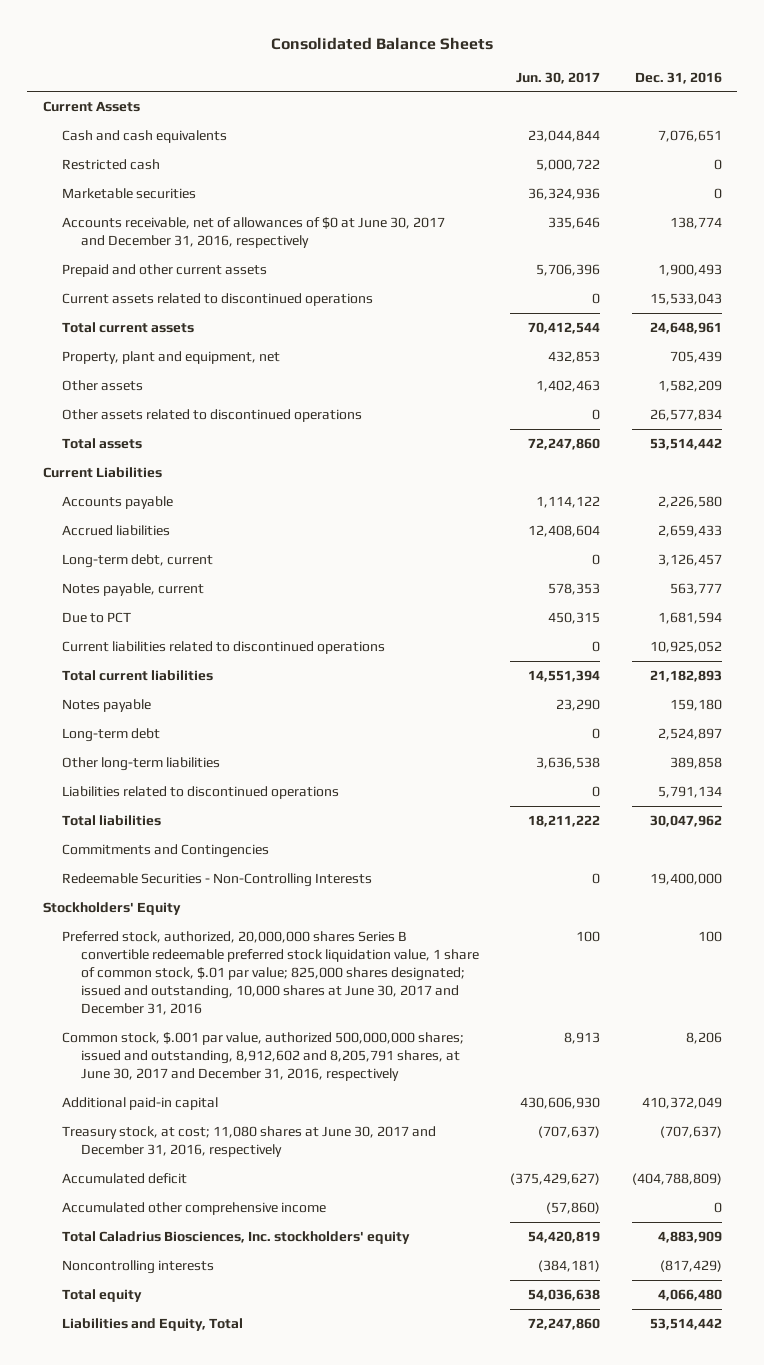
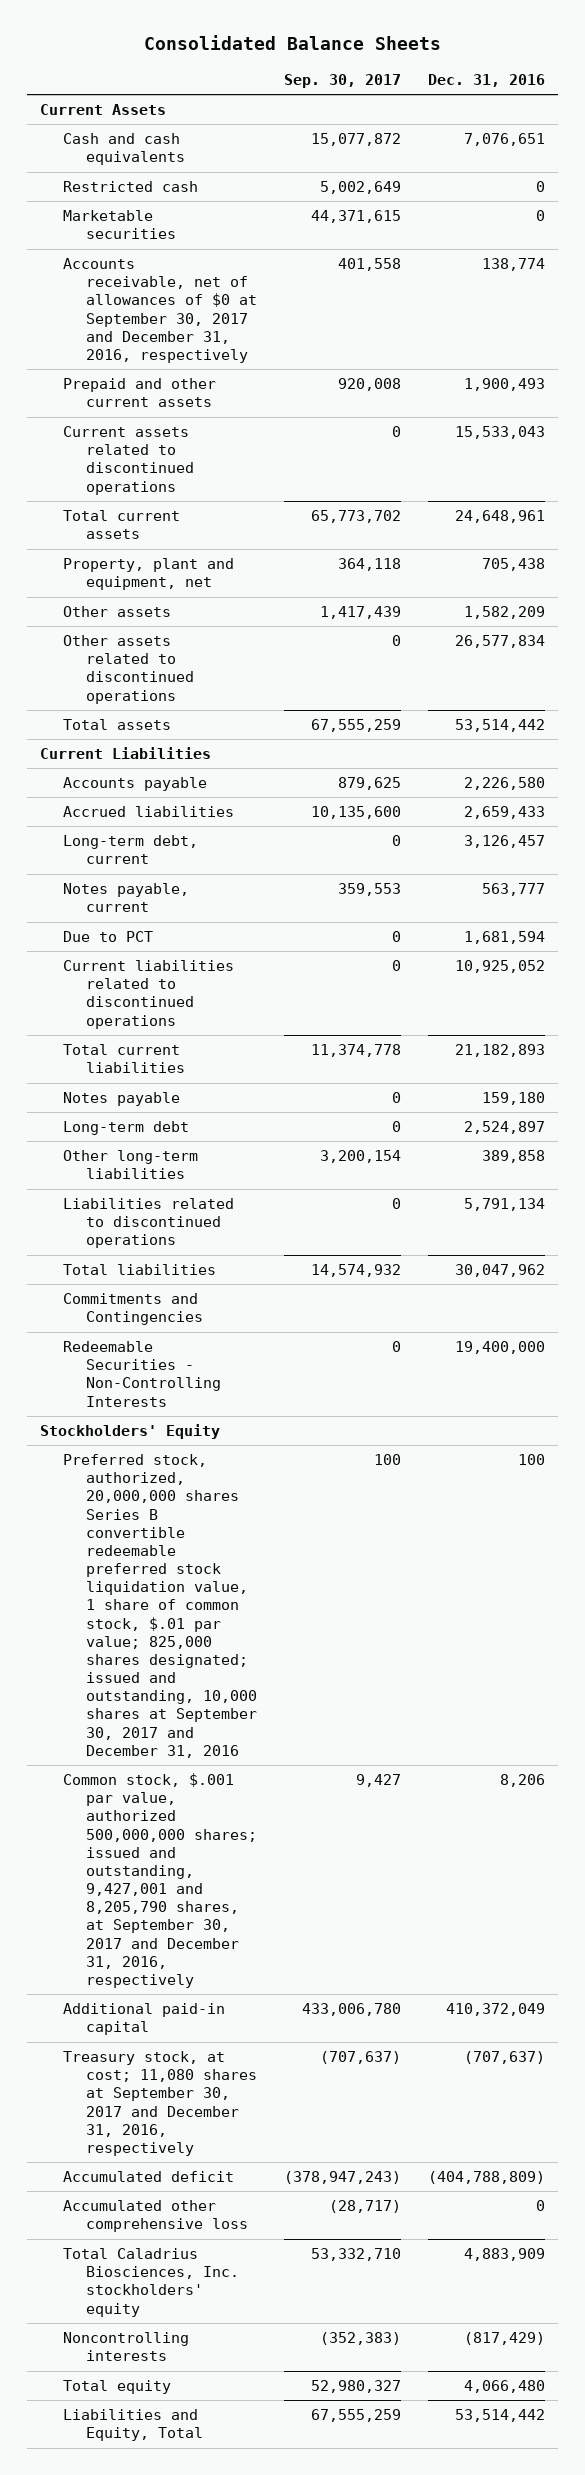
- | Jun. 30, 2017 | Dec. 31, 2016
+ | Sep. 30, 2017 | Dec. 31, 2016
- Accounts receivable, net of allowances of $0 at June 30, 2017 and December 31, 2016, respectively | 335,646 | 138,774
+ Accounts receivable, net of allowances of $0 at September 30, 2017 and December 31, 2016, respectively | 401,558 | 138,774
- Property, plant and equipment, net | 432,853 | 705,439
+ Property, plant and equipment, net | 364,118 | 705,438
- Preferred stock, authorized, 20,000,000 shares Series B convertible redeemable preferred stock liquidation value, 1 share of common stock, $.01 par value; 825,000 shares designated; issued and outstanding, 10,000 shares at June 30, 2017 and December 31, 2016 | 100 | 100
- Common stock, $.001 par value, authorized 500,000,000 shares; issued and outstanding, 8,912,602 and 8,205,791 shares, at June 30, 2017 and December 31, 2016, respectively | 8,913 | 8,206
+ Preferred stock, authorized, 20,000,000 shares Series B convertible redeemable preferred stock liquidation value, 1 share of common stock, $.01 par value; 825,000 shares designated; issued and outstanding, 10,000 shares at September 30, 2017 and December 31, 2016 | 100 | 100
+ Common stock, $.001 par value, authorized 500,000,000 shares; issued and outstanding, 9,427,001 and 8,205,790 shares, at September 30, 2017 and December 31, 2016, respectively | 9,427 | 8,206
- Treasury stock, at cost; 11,080 shares at June 30, 2017 and December 31, 2016, respectively | (707,637) | (707,637)
+ Treasury stock, at cost; 11,080 shares at September 30, 2017 and December 31, 2016, respectively | (707,637) | (707,637)
- Accumulated other comprehensive income | (57,860) | 0
+ Accumulated other comprehensive loss | (28,717) | 0

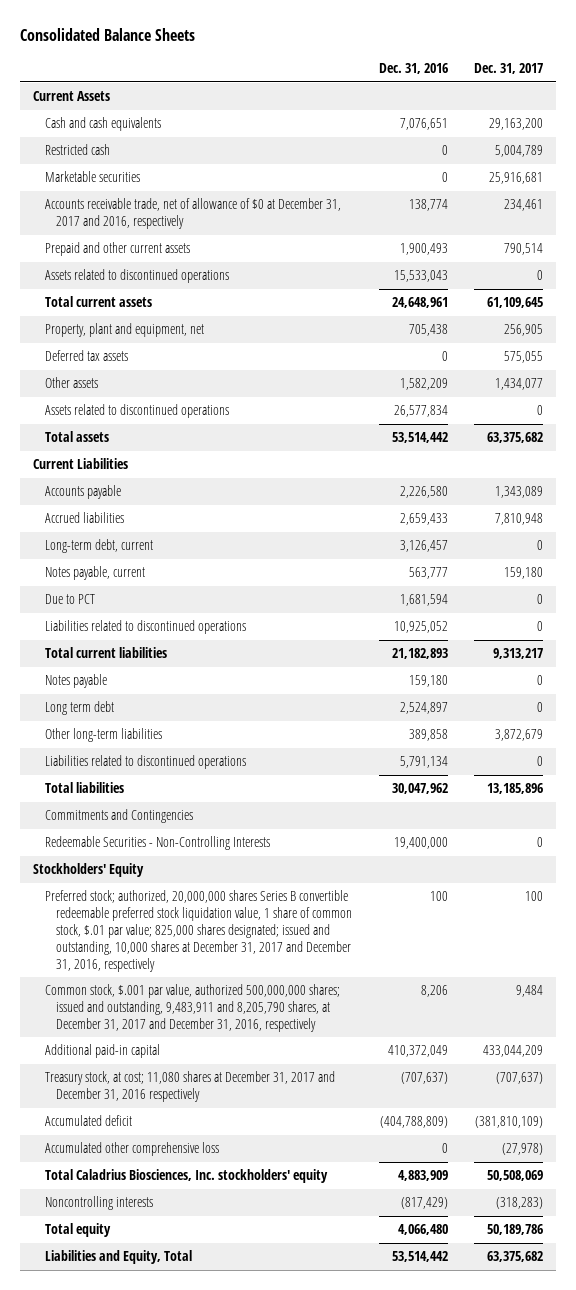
- | Sep. 30, 2017 | Dec. 31, 2016
+ | Dec. 31, 2016 | Dec. 31, 2017
- Accounts receivable, net of allowances of $0 at September 30, 2017 and December 31, 2016, respectively | 401,558 | 138,774
+ Accounts receivable trade, net of allowance of $0 at December 31, 2017 and 2016, respectively | 138,774 | 234,461
- Current assets related to discontinued operations | 0 | 15,533,043
+ Assets related to discontinued operations | 15,533,043 | 0
+ Deferred tax assets | 0 | 575,055
- Other assets related to discontinued operations | 0 | 26,577,834
+ Assets related to discontinued operations | 26,577,834 | 0
- Current liabilities related to discontinued operations | 0 | 10,925,052
+ Liabilities related to discontinued operations | 10,925,052 | 0
- Long-term debt | 0 | 2,524,897
+ Long term debt | 2,524,897 | 0
- Preferred stock, authorized, 20,000,000 shares Series B convertible redeemable preferred stock liquidation value, 1 share of common stock, $.01 par value; 825,000 shares designated; issued and outstanding, 10,000 shares at September 30, 2017 and December 31, 2016 | 100 | 100
- Common stock, $.001 par value, authorized 500,000,000 shares; issued and outstanding, 9,427,001 and 8,205,790 shares, at September 30, 2017 and December 31, 2016, respectively | 9,427 | 8,206
+ Preferred stock; authorized, 20,000,000 shares Series B convertible redeemable preferred stock liquidation value, 1 share of common stock, $.01 par value; 825,000 shares designated; issued and outstanding, 10,000 shares at December 31, 2017 and December 31, 2016, respectively | 100 | 100
+ Common stock, $.001 par value, authorized 500,000,000 shares; issued and outstanding, 9,483,911 and 8,205,790 shares, at December 31, 2017 and December 31, 2016, respectively | 8,206 | 9,484
- Treasury stock, at cost; 11,080 shares at September 30, 2017 and December 31, 2016, respectively | (707,637) | (707,637)
+ Treasury stock, at cost; 11,080 shares at December 31, 2017 and December 31, 2016 respectively | (707,637) | (707,637)

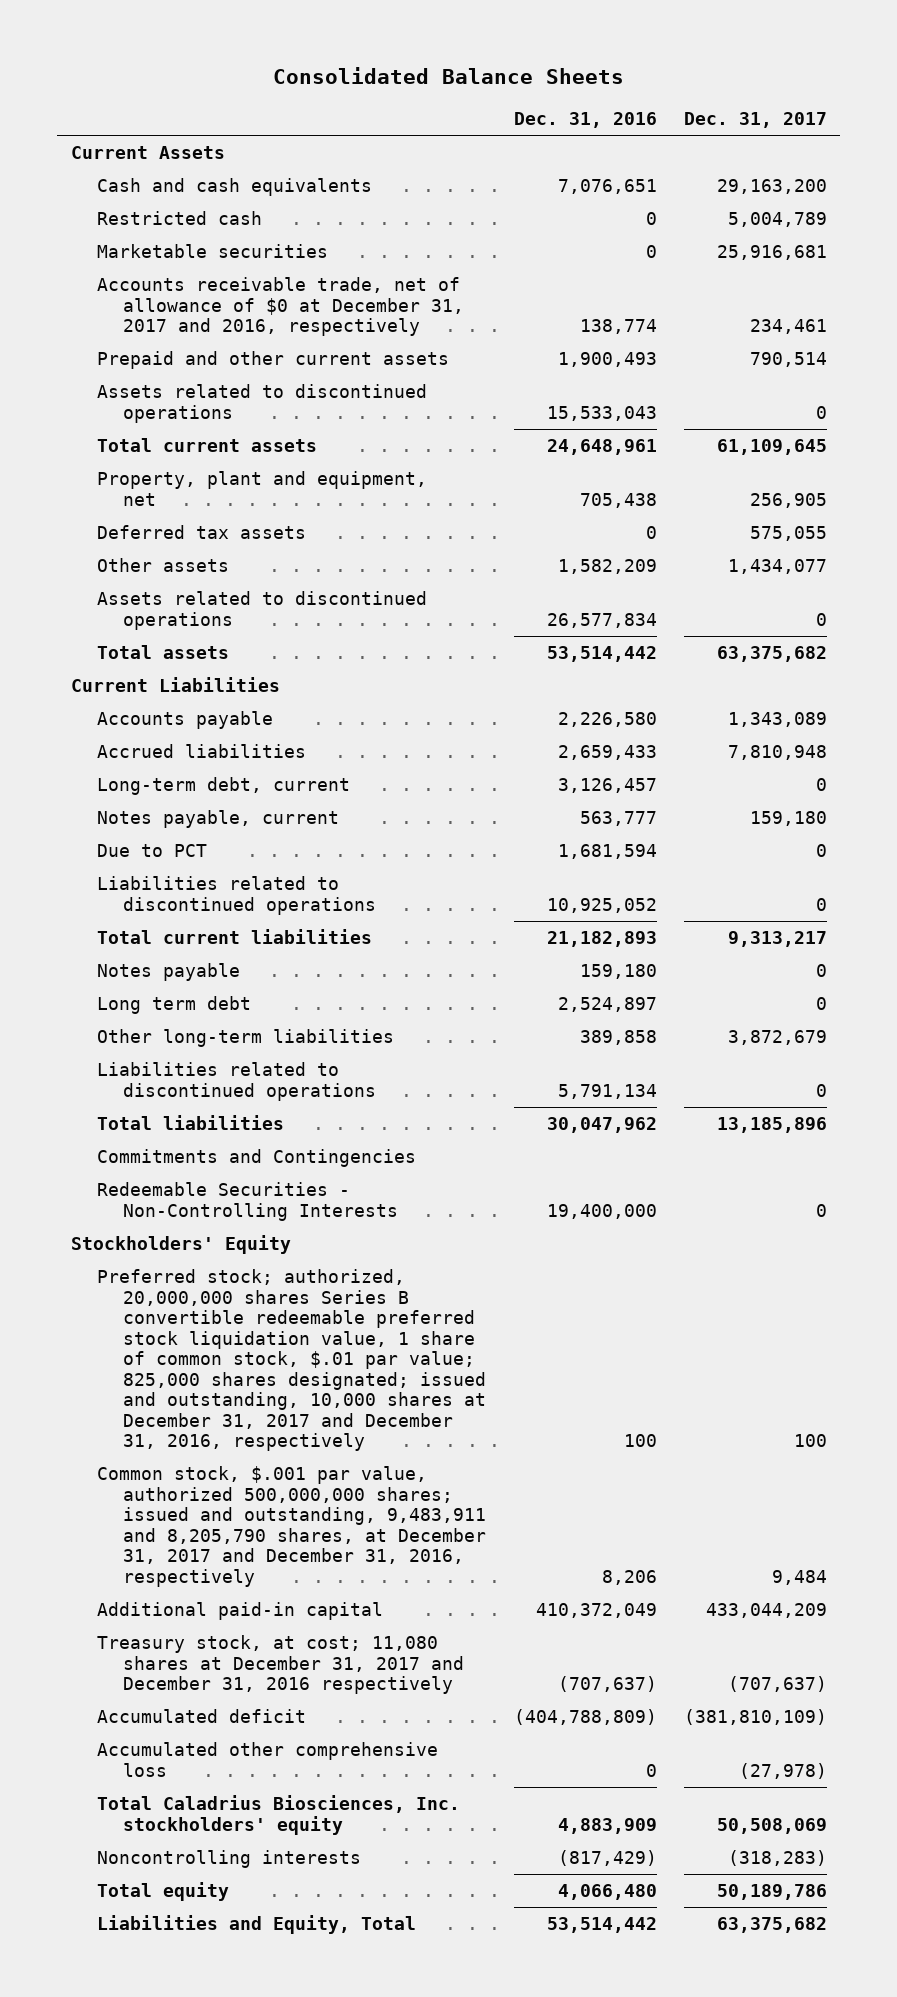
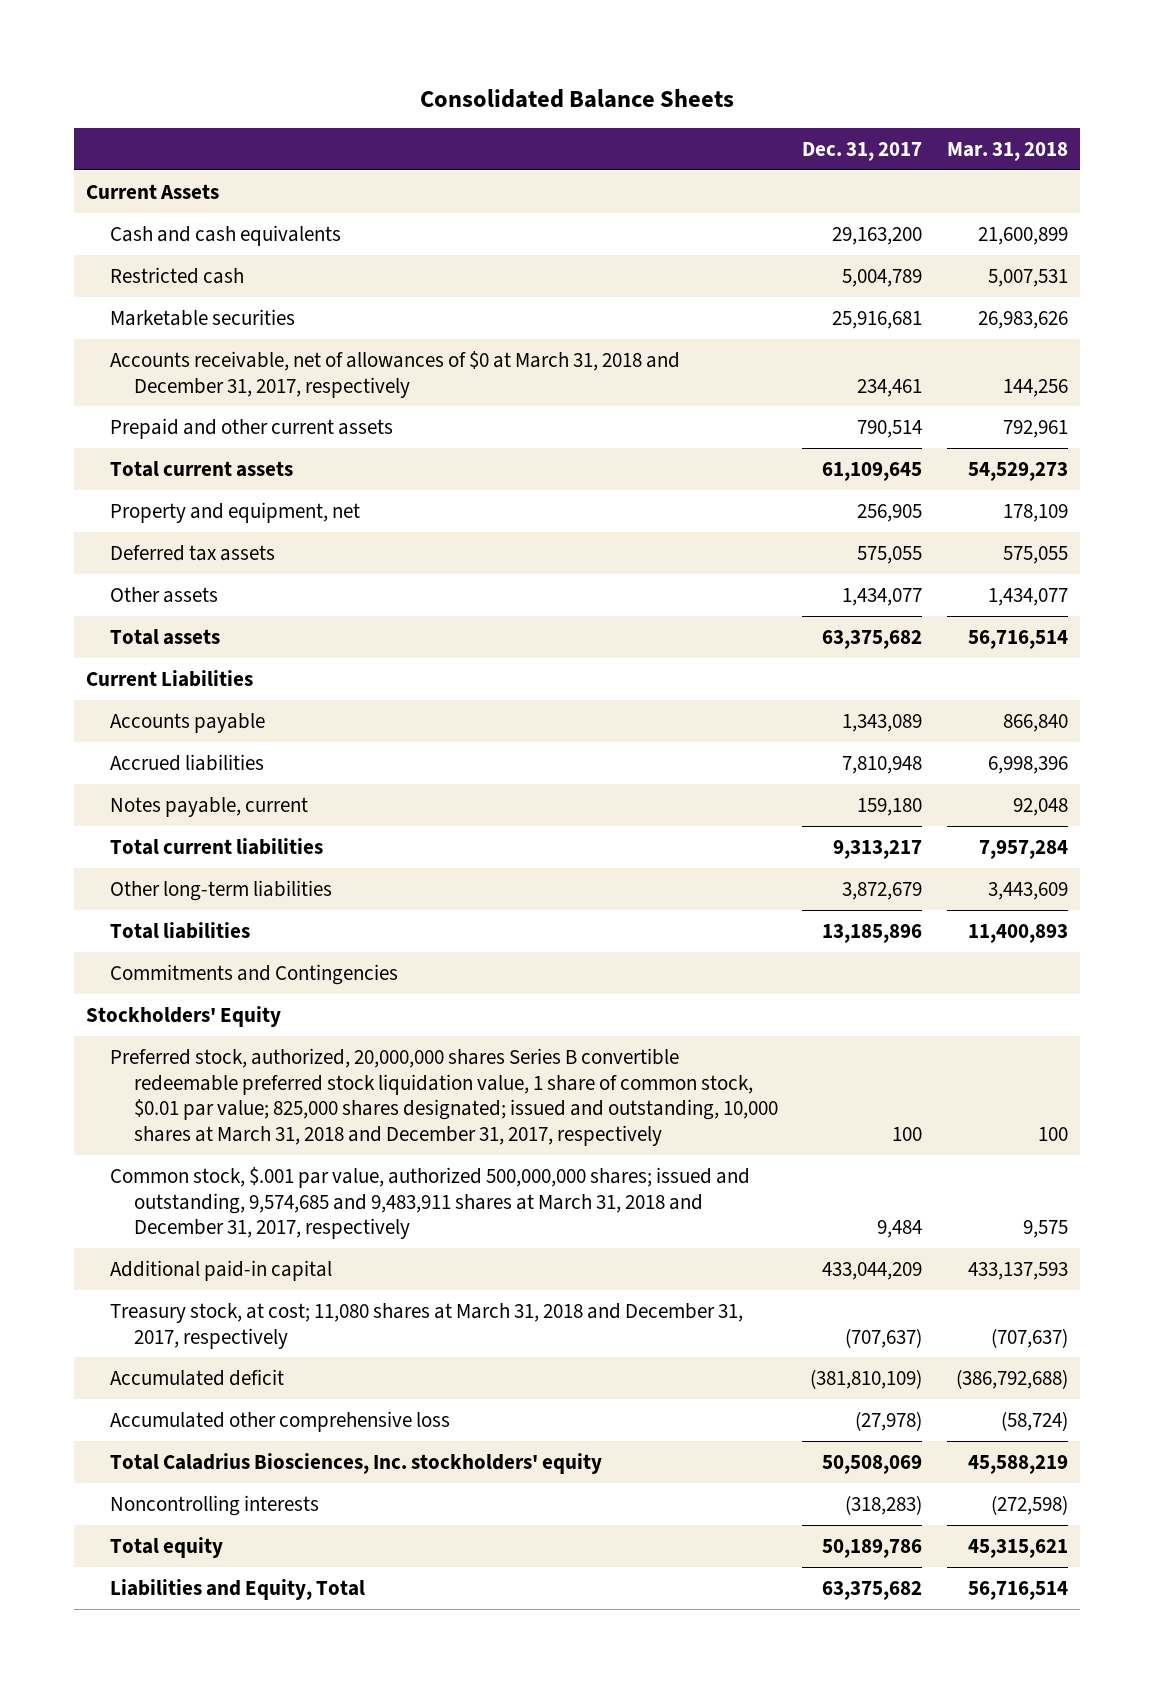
- | Dec. 31, 2016 | Dec. 31, 2017
+ | Dec. 31, 2017 | Mar. 31, 2018
- Accounts receivable trade, net of allowance of $0 at December 31, 2017 and 2016, respectively | 138,774 | 234,461
+ Accounts receivable, net of allowances of $0 at March 31, 2018 and December 31, 2017, respectively | 234,461 | 144,256
- Assets related to discontinued operations | 15,533,043 | 0
- Property, plant and equipment, net | 705,438 | 256,905
+ Property and equipment, net | 256,905 | 178,109
- Assets related to discontinued operations | 26,577,834 | 0
- Long-term debt, current | 3,126,457 | 0
- Due to PCT | 1,681,594 | 0
- Liabilities related to discontinued operations | 10,925,052 | 0
- Notes payable | 159,180 | 0
- Long term debt | 2,524,897 | 0
- Liabilities related to discontinued operations | 5,791,134 | 0
- Redeemable Securities - Non-Controlling Interests | 19,400,000 | 0
- Preferred stock; authorized, 20,000,000 shares Series B convertible redeemable preferred stock liquidation value, 1 share of common stock, $.01 par value; 825,000 shares designated; issued and outstanding, 10,000 shares at December 31, 2017 and December 31, 2016, respectively | 100 | 100
- Common stock, $.001 par value, authorized 500,000,000 shares; issued and outstanding, 9,483,911 and 8,205,790 shares, at December 31, 2017 and December 31, 2016, respectively | 8,206 | 9,484
+ Preferred stock, authorized, 20,000,000 shares Series B convertible redeemable preferred stock liquidation value, 1 share of common stock, $0.01 par value; 825,000 shares designated; issued and outstanding, 10,000 shares at March 31, 2018 and December 31, 2017, respectively | 100 | 100
+ Common stock, $.001 par value, authorized 500,000,000 shares; issued and outstanding, 9,574,685 and 9,483,911 shares at March 31, 2018 and December 31, 2017, respectively | 9,484 | 9,575
- Treasury stock, at cost; 11,080 shares at December 31, 2017 and December 31, 2016 respectively | (707,637) | (707,637)
+ Treasury stock, at cost; 11,080 shares at March 31, 2018 and December 31, 2017, respectively | (707,637) | (707,637)

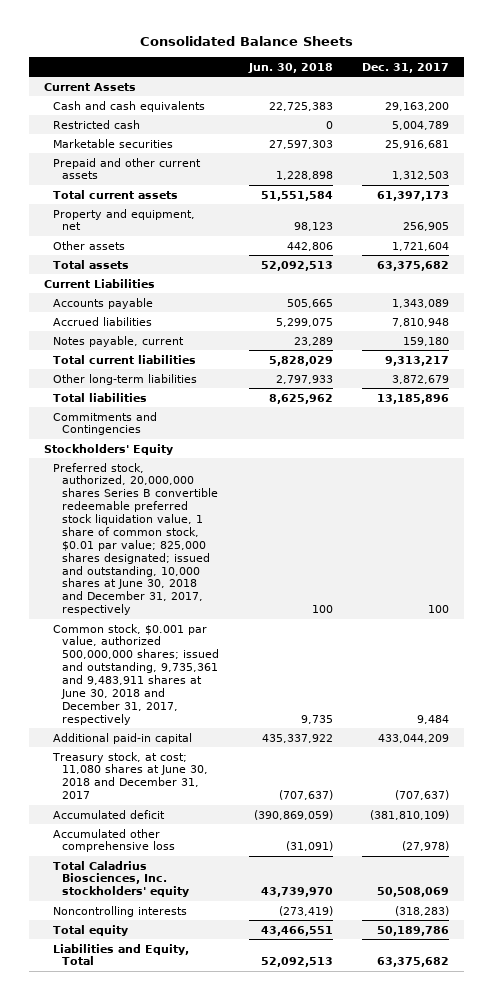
- | Dec. 31, 2017 | Mar. 31, 2018
+ | Jun. 30, 2018 | Dec. 31, 2017
- Accounts receivable, net of allowances of $0 at March 31, 2018 and December 31, 2017, respectively | 234,461 | 144,256
- Prepaid and other current assets | 790,514 | 792,961
- Total current assets | 61,109,645 | 54,529,273
+ Prepaid and other current assets | 1,228,898 | 1,312,503
+ Total current assets | 51,551,584 | 61,397,173
- Deferred tax assets | 575,055 | 575,055
- Other assets | 1,434,077 | 1,434,077
+ Other assets | 442,806 | 1,721,604
- Preferred stock, authorized, 20,000,000 shares Series B convertible redeemable preferred stock liquidation value, 1 share of common stock, $0.01 par value; 825,000 shares designated; issued and outstanding, 10,000 shares at March 31, 2018 and December 31, 2017, respectively | 100 | 100
- Common stock, $.001 par value, authorized 500,000,000 shares; issued and outstanding, 9,574,685 and 9,483,911 shares at March 31, 2018 and December 31, 2017, respectively | 9,484 | 9,575
+ Preferred stock, authorized, 20,000,000 shares Series B convertible redeemable preferred stock liquidation value, 1 share of common stock, $0.01 par value; 825,000 shares designated; issued and outstanding, 10,000 shares at June 30, 2018 and December 31, 2017, respectively | 100 | 100
+ Common stock, $0.001 par value, authorized 500,000,000 shares; issued and outstanding, 9,735,361 and 9,483,911 shares at June 30, 2018 and December 31, 2017, respectively | 9,735 | 9,484
- Treasury stock, at cost; 11,080 shares at March 31, 2018 and December 31, 2017, respectively | (707,637) | (707,637)
+ Treasury stock, at cost; 11,080 shares at June 30, 2018 and December 31, 2017 | (707,637) | (707,637)

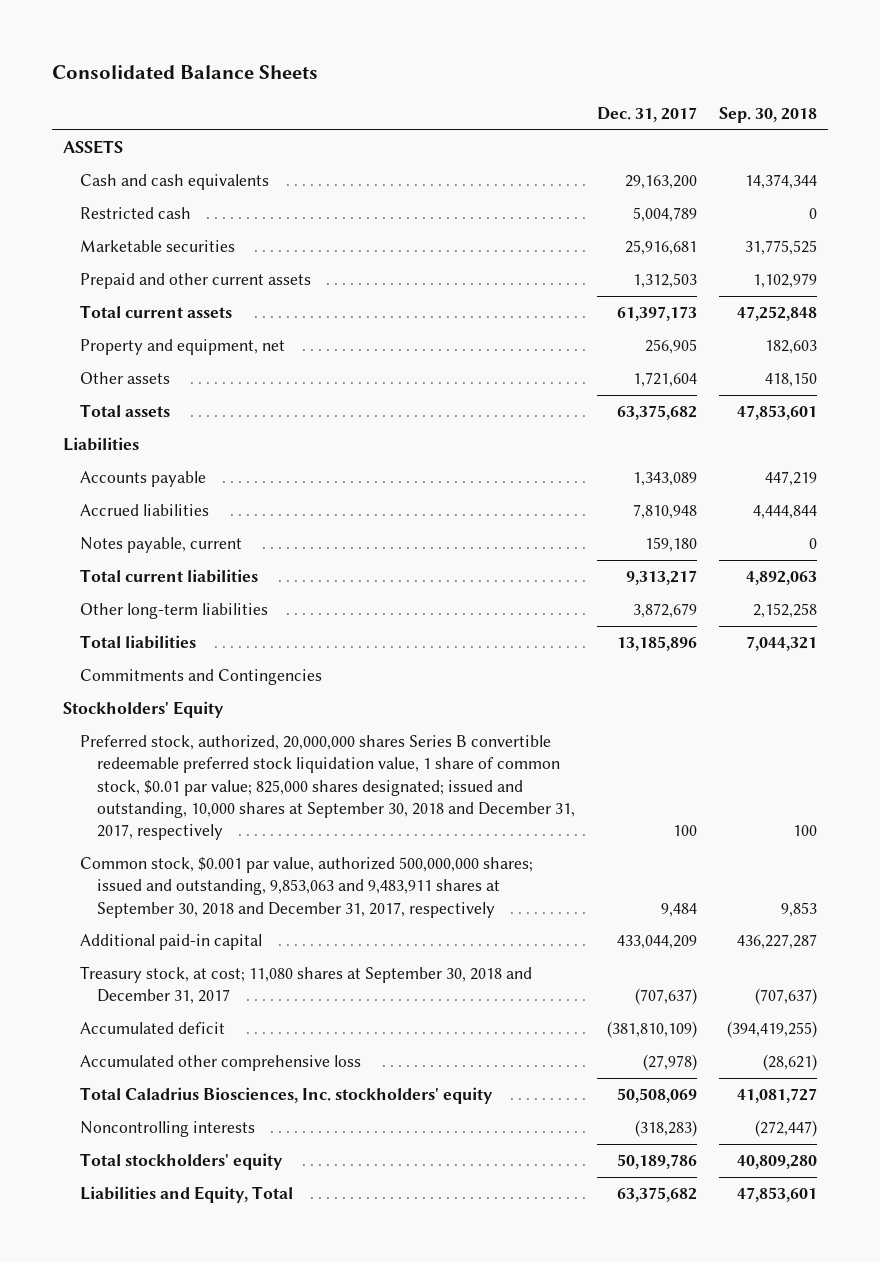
- | Jun. 30, 2018 | Dec. 31, 2017
+ | Dec. 31, 2017 | Sep. 30, 2018
- Current Assets
+ ASSETS
- Current Liabilities
+ Liabilities
- Preferred stock, authorized, 20,000,000 shares Series B convertible redeemable preferred stock liquidation value, 1 share of common stock, $0.01 par value; 825,000 shares designated; issued and outstanding, 10,000 shares at June 30, 2018 and December 31, 2017, respectively | 100 | 100
- Common stock, $0.001 par value, authorized 500,000,000 shares; issued and outstanding, 9,735,361 and 9,483,911 shares at June 30, 2018 and December 31, 2017, respectively | 9,735 | 9,484
+ Preferred stock, authorized, 20,000,000 shares Series B convertible redeemable preferred stock liquidation value, 1 share of common stock, $0.01 par value; 825,000 shares designated; issued and outstanding, 10,000 shares at September 30, 2018 and December 31, 2017, respectively | 100 | 100
+ Common stock, $0.001 par value, authorized 500,000,000 shares; issued and outstanding, 9,853,063 and 9,483,911 shares at September 30, 2018 and December 31, 2017, respectively | 9,484 | 9,853
- Treasury stock, at cost; 11,080 shares at June 30, 2018 and December 31, 2017 | (707,637) | (707,637)
+ Treasury stock, at cost; 11,080 shares at September 30, 2018 and December 31, 2017 | (707,637) | (707,637)
- Total equity | 43,466,551 | 50,189,786
+ Total stockholders' equity | 50,189,786 | 40,809,280

